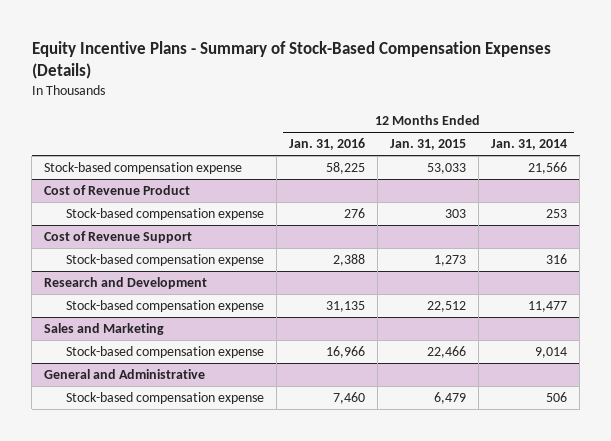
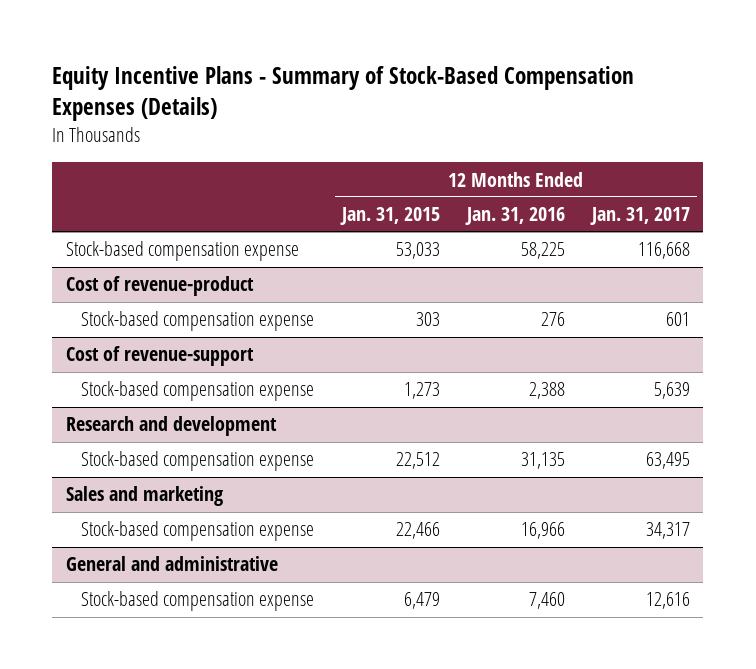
- | 12 Months Ended Jan. 31, 2016 | 12 Months Ended Jan. 31, 2015 | 12 Months Ended Jan. 31, 2014
+ | 12 Months Ended Jan. 31, 2015 | 12 Months Ended Jan. 31, 2016 | 12 Months Ended Jan. 31, 2017
- Cost of Revenue Product
+ Cost of revenue-product
- Cost of Revenue Support
+ Cost of revenue-support
- Research and Development
+ Research and development
- Sales and Marketing
+ Sales and marketing
- General and Administrative
+ General and administrative

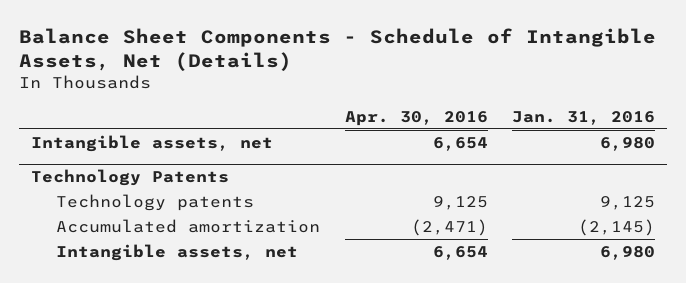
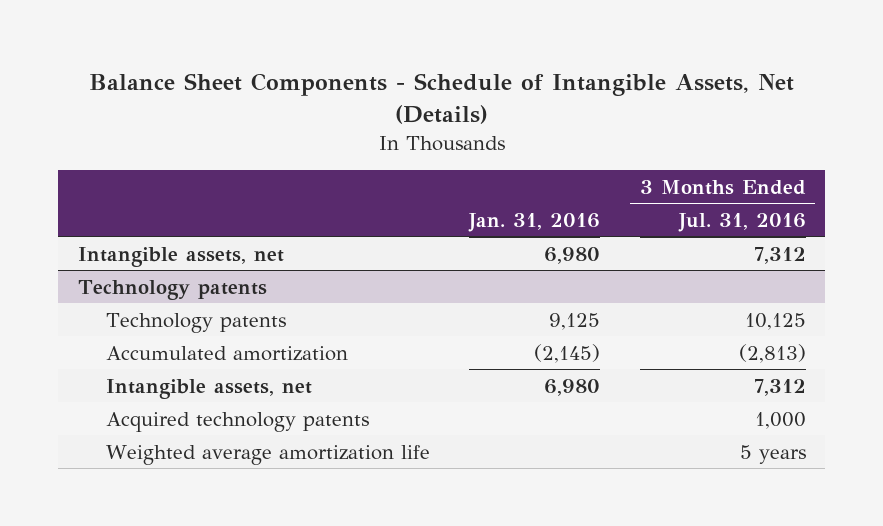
- | Apr. 30, 2016 | Jan. 31, 2016
+ | Jan. 31, 2016 | 3 Months Ended Jul. 31, 2016
- Technology Patents
+ Technology patents
+ Acquired technology patents | | 1,000
+ Weighted average amortization life | | 5 years

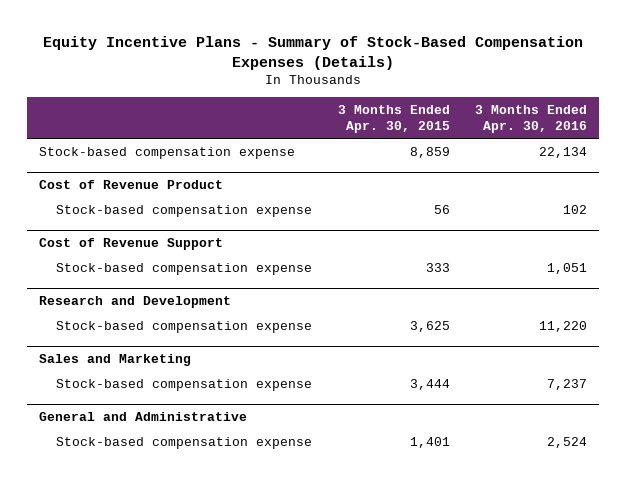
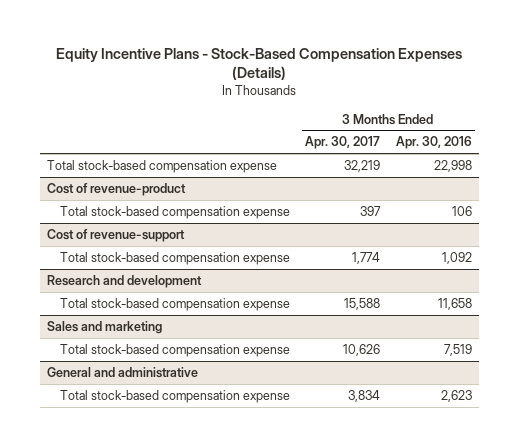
- Equity Incentive Plans - Summary of Stock-Based Compensation Expenses (Details)
+ Equity Incentive Plans - Stock-Based Compensation Expenses (Details)
- | 3 Months Ended Apr. 30, 2015 | 3 Months Ended Apr. 30, 2016
+ | 3 Months Ended Apr. 30, 2017 | 3 Months Ended Apr. 30, 2016
- Stock-based compensation expense | 8,859 | 22,134
- Cost of Revenue Product
- Stock-based compensation expense | 56 | 102
- Cost of Revenue Support
- Stock-based compensation expense | 333 | 1,051
- Research and Development
- Stock-based compensation expense | 3,625 | 11,220
- Sales and Marketing
- Stock-based compensation expense | 3,444 | 7,237
- General and Administrative
- Stock-based compensation expense | 1,401 | 2,524
+ Total stock-based compensation expense | 32,219 | 22,998
+ Cost of revenue-product
+ Total stock-based compensation expense | 397 | 106
+ Cost of revenue-support
+ Total stock-based compensation expense | 1,774 | 1,092
+ Research and development
+ Total stock-based compensation expense | 15,588 | 11,658
+ Sales and marketing
+ Total stock-based compensation expense | 10,626 | 7,519
+ General and administrative
+ Total stock-based compensation expense | 3,834 | 2,623

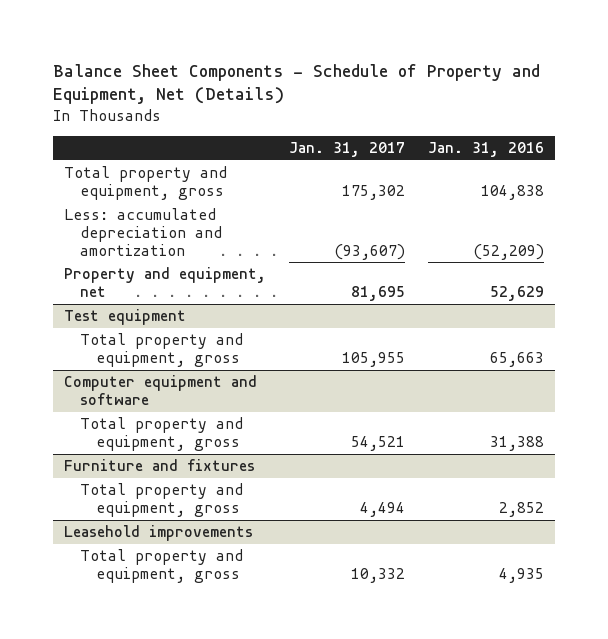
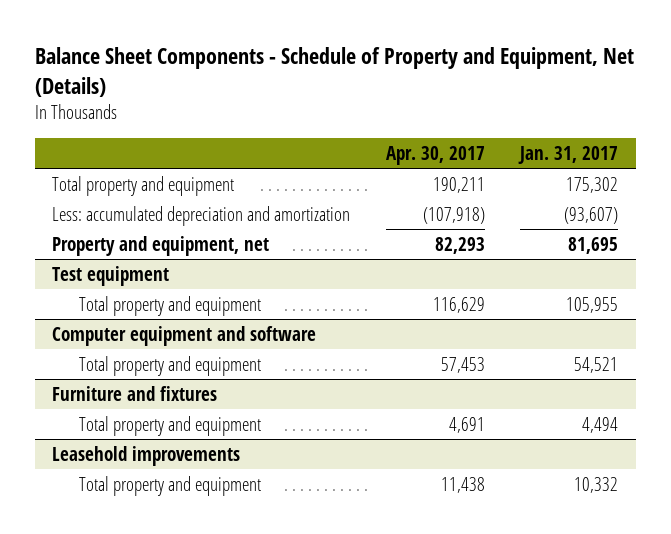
- | Jan. 31, 2017 | Jan. 31, 2016
+ | Apr. 30, 2017 | Jan. 31, 2017
- Total property and equipment, gross | 175,302 | 104,838
+ Total property and equipment | 190,211 | 175,302
@ Test equipment
- Total property and equipment, gross | 105,955 | 65,663
+ Total property and equipment | 116,629 | 105,955
@ Computer equipment and software
- Total property and equipment, gross | 54,521 | 31,388
+ Total property and equipment | 57,453 | 54,521
@ Furniture and fixtures
- Total property and equipment, gross | 4,494 | 2,852
+ Total property and equipment | 4,691 | 4,494
@ Leasehold improvements
- Total property and equipment, gross | 10,332 | 4,935
+ Total property and equipment | 11,438 | 10,332

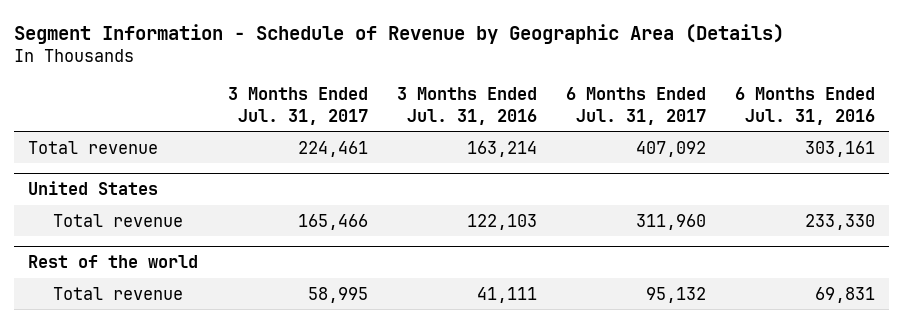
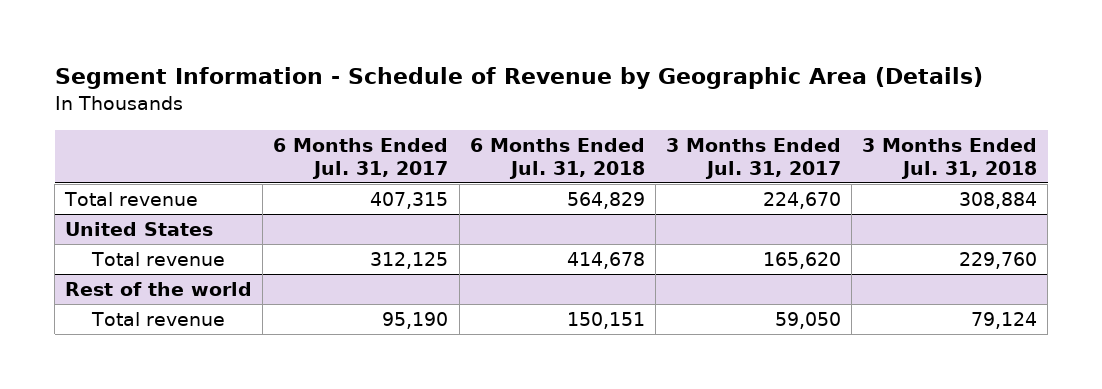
- | 3 Months Ended Jul. 31, 2017 | 3 Months Ended Jul. 31, 2016 | 6 Months Ended Jul. 31, 2017 | 6 Months Ended Jul. 31, 2016
+ | 6 Months Ended Jul. 31, 2017 | 6 Months Ended Jul. 31, 2018 | 3 Months Ended Jul. 31, 2017 | 3 Months Ended Jul. 31, 2018
- Total revenue | 224,461 | 163,214 | 407,092 | 303,161
+ Total revenue | 407,315 | 564,829 | 224,670 | 308,884
@ United States
- Total revenue | 165,466 | 122,103 | 311,960 | 233,330
+ Total revenue | 312,125 | 414,678 | 165,620 | 229,760
@ Rest of the world
- Total revenue | 58,995 | 41,111 | 95,132 | 69,831
+ Total revenue | 95,190 | 150,151 | 59,050 | 79,124

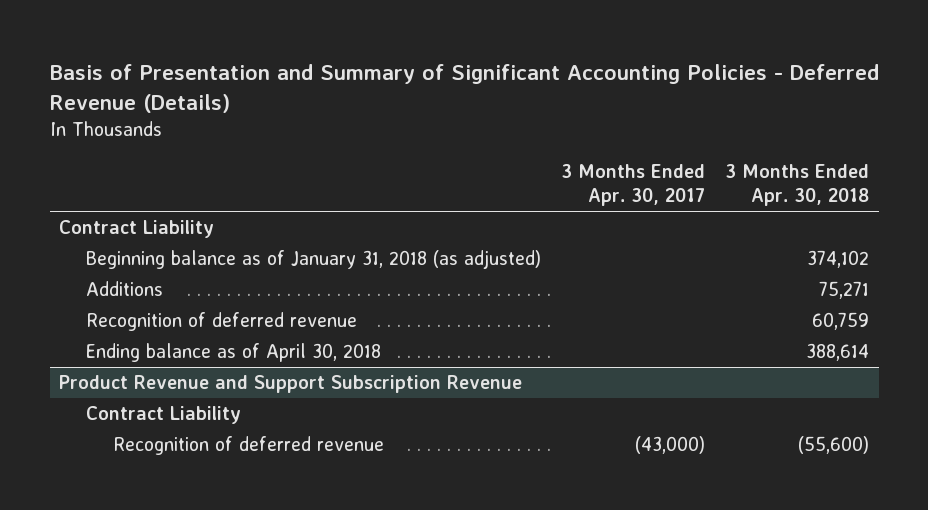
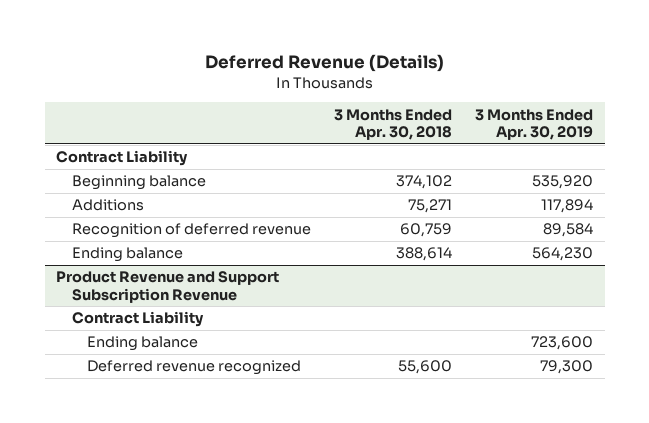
- Basis of Presentation and Summary of Significant Accounting Policies - Deferred Revenue (Details)
+ Deferred Revenue (Details)
- | 3 Months Ended Apr. 30, 2017 | 3 Months Ended Apr. 30, 2018
+ | 3 Months Ended Apr. 30, 2018 | 3 Months Ended Apr. 30, 2019
- Beginning balance as of January 31, 2018 (as adjusted) | | 374,102
+ Beginning balance | 374,102 | 535,920
- Ending balance as of April 30, 2018 | | 388,614
+ Ending balance | 388,614 | 564,230
@ Product Revenue and Support Subscription Revenue
- Recognition of deferred revenue | (43,000) | (55,600)
+ Ending balance | | 723,600
+ Deferred revenue recognized | 55,600 | 79,300

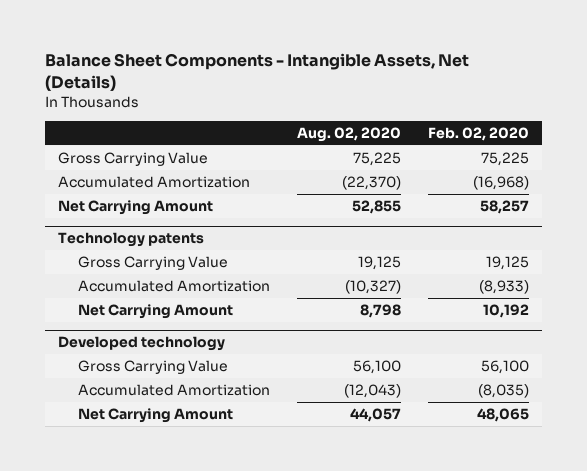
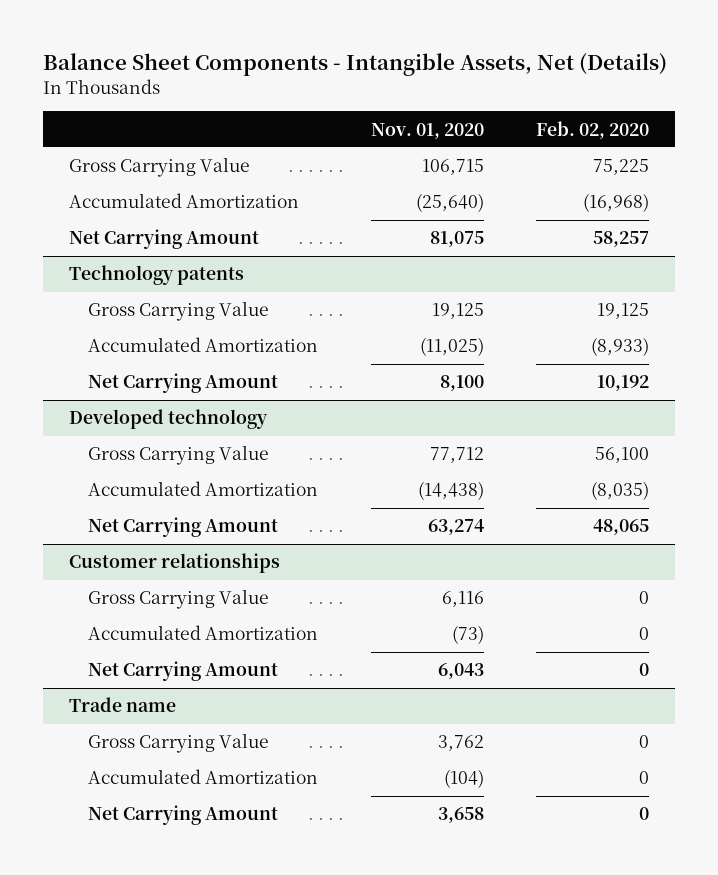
- | Aug. 02, 2020 | Feb. 02, 2020
+ | Nov. 01, 2020 | Feb. 02, 2020
+ Customer relationships
+ Gross Carrying Value | 6,116 | 0
+ Accumulated Amortization | (73) | 0
+ Net Carrying Amount | 6,043 | 0
+ Trade name
+ Gross Carrying Value | 3,762 | 0
+ Accumulated Amortization | (104) | 0
+ Net Carrying Amount | 3,658 | 0

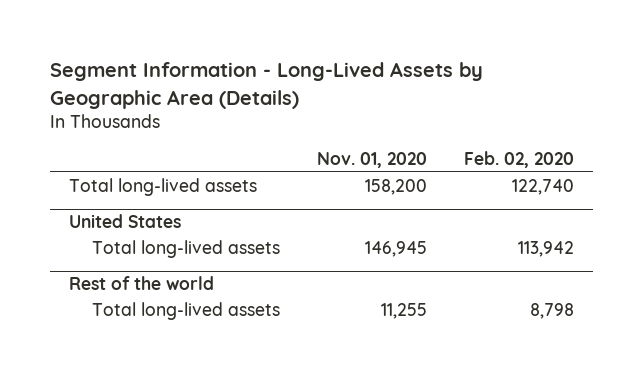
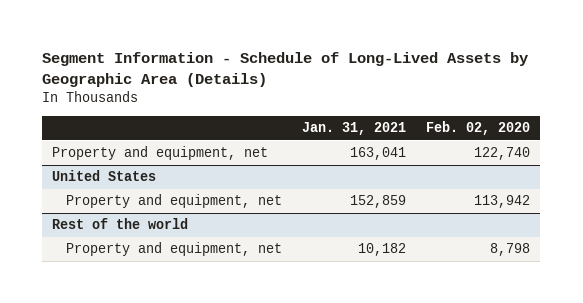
- Segment Information - Long-Lived Assets by Geographic Area (Details)
+ Segment Information - Schedule of Long-Lived Assets by Geographic Area (Details)
- | Nov. 01, 2020 | Feb. 02, 2020
+ | Jan. 31, 2021 | Feb. 02, 2020
- Total long-lived assets | 158,200 | 122,740
+ Property and equipment, net | 163,041 | 122,740
@ United States
- Total long-lived assets | 146,945 | 113,942
+ Property and equipment, net | 152,859 | 113,942
@ Rest of the world
- Total long-lived assets | 11,255 | 8,798
+ Property and equipment, net | 10,182 | 8,798

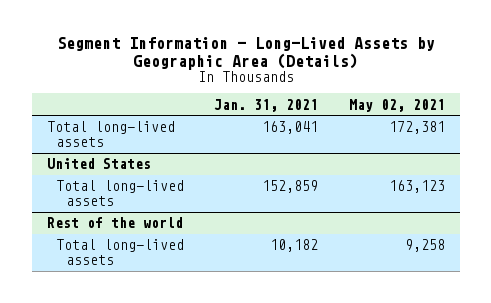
- Segment Information - Schedule of Long-Lived Assets by Geographic Area (Details)
+ Segment Information - Long-Lived Assets by Geographic Area (Details)
- | Jan. 31, 2021 | Feb. 02, 2020
+ | Jan. 31, 2021 | May 02, 2021
- Property and equipment, net | 163,041 | 122,740
+ Total long-lived assets | 163,041 | 172,381
@ United States
- Property and equipment, net | 152,859 | 113,942
+ Total long-lived assets | 152,859 | 163,123
@ Rest of the world
- Property and equipment, net | 10,182 | 8,798
+ Total long-lived assets | 10,182 | 9,258

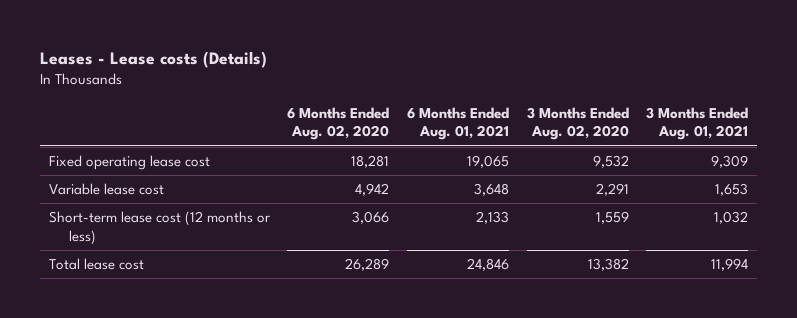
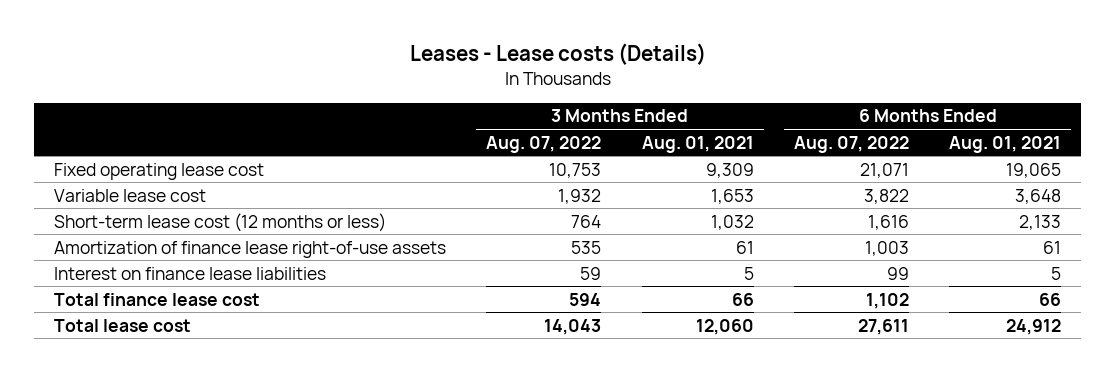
- | 6 Months Ended Aug. 02, 2020 | 6 Months Ended Aug. 01, 2021 | 3 Months Ended Aug. 02, 2020 | 3 Months Ended Aug. 01, 2021
+ | 3 Months Ended Aug. 07, 2022 | 3 Months Ended Aug. 01, 2021 | 6 Months Ended Aug. 07, 2022 | 6 Months Ended Aug. 01, 2021
- Total lease cost | 26,289 | 24,846 | 13,382 | 11,994
+ Amortization of finance lease right-of-use assets | 535 | 61 | 1,003 | 61
+ Interest on finance lease liabilities | 59 | 5 | 99 | 5
+ Total finance lease cost | 594 | 66 | 1,102 | 66
+ Total lease cost | 14,043 | 12,060 | 27,611 | 24,912

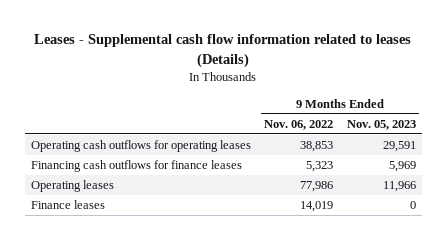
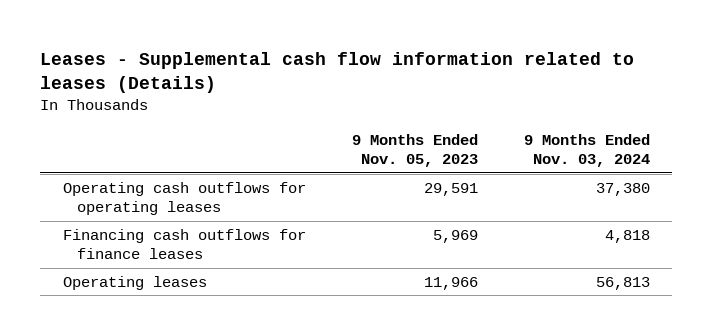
- | 9 Months Ended Nov. 06, 2022 | 9 Months Ended Nov. 05, 2023
+ | 9 Months Ended Nov. 05, 2023 | 9 Months Ended Nov. 03, 2024
- Finance leases | 14,019 | 0

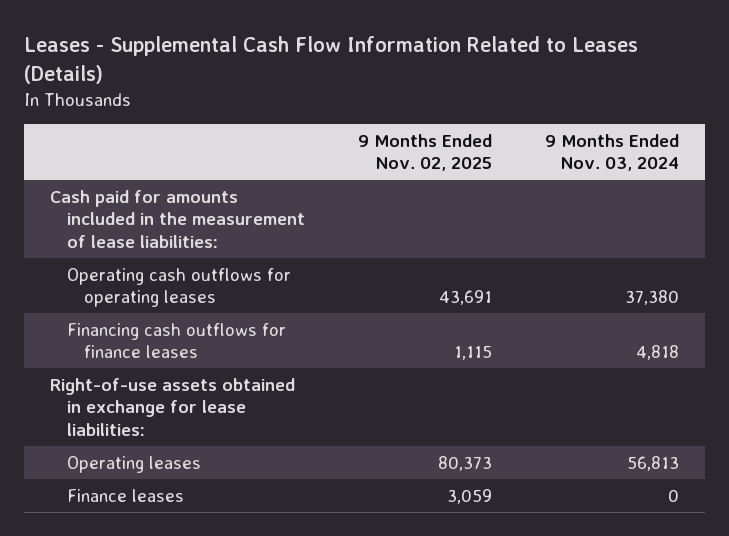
- Leases - Supplemental cash flow information related to leases (Details)
+ Leases - Supplemental Cash Flow Information Related to Leases (Details)
- | 9 Months Ended Nov. 05, 2023 | 9 Months Ended Nov. 03, 2024
+ | 9 Months Ended Nov. 02, 2025 | 9 Months Ended Nov. 03, 2024
+ Cash paid for amounts included in the measurement of lease liabilities:
+ Right-of-use assets obtained in exchange for lease liabilities:
+ Finance leases | 3,059 | 0

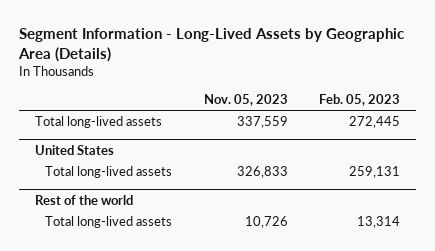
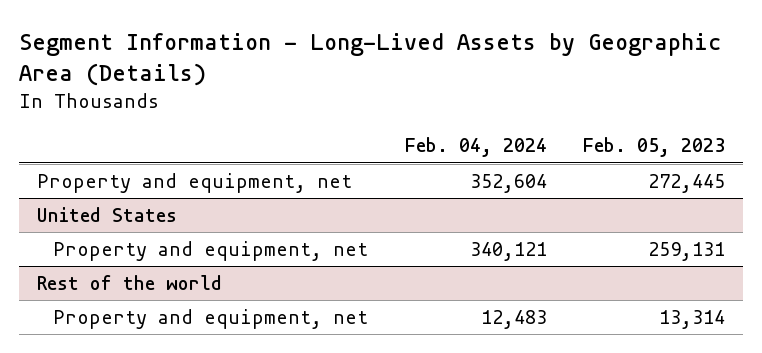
- | Nov. 05, 2023 | Feb. 05, 2023
+ | Feb. 04, 2024 | Feb. 05, 2023
- Total long-lived assets | 337,559 | 272,445
+ Property and equipment, net | 352,604 | 272,445
@ United States
- Total long-lived assets | 326,833 | 259,131
+ Property and equipment, net | 340,121 | 259,131
@ Rest of the world
- Total long-lived assets | 10,726 | 13,314
+ Property and equipment, net | 12,483 | 13,314

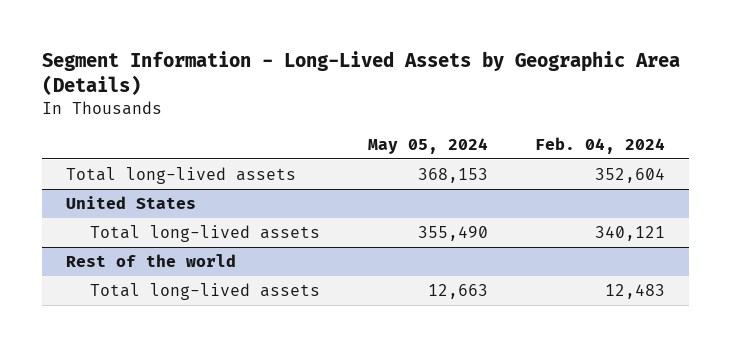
- | Feb. 04, 2024 | Feb. 05, 2023
+ | May 05, 2024 | Feb. 04, 2024
- Property and equipment, net | 352,604 | 272,445
+ Total long-lived assets | 368,153 | 352,604
@ United States
- Property and equipment, net | 340,121 | 259,131
+ Total long-lived assets | 355,490 | 340,121
@ Rest of the world
- Property and equipment, net | 12,483 | 13,314
+ Total long-lived assets | 12,663 | 12,483

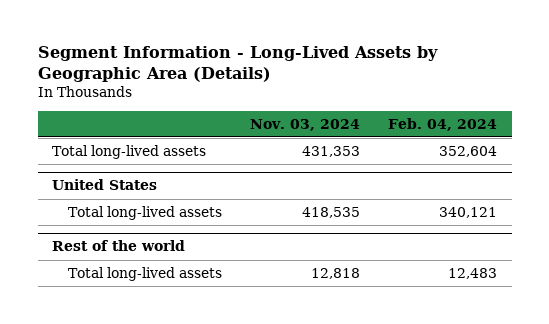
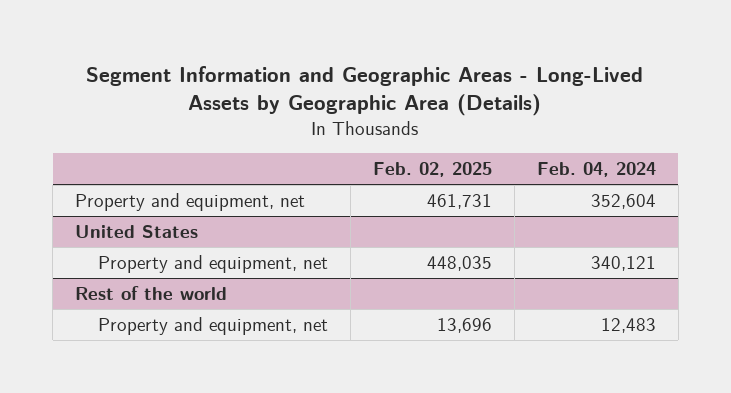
- Segment Information - Long-Lived Assets by Geographic Area (Details)
+ Segment Information and Geographic Areas - Long-Lived Assets by Geographic Area (Details)
- | Nov. 03, 2024 | Feb. 04, 2024
+ | Feb. 02, 2025 | Feb. 04, 2024
- Total long-lived assets | 431,353 | 352,604
+ Property and equipment, net | 461,731 | 352,604
@ United States
- Total long-lived assets | 418,535 | 340,121
+ Property and equipment, net | 448,035 | 340,121
@ Rest of the world
- Total long-lived assets | 12,818 | 12,483
+ Property and equipment, net | 13,696 | 12,483

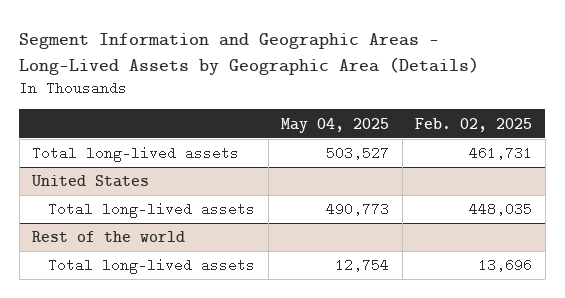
- | Feb. 02, 2025 | Feb. 04, 2024
+ | May 04, 2025 | Feb. 02, 2025
- Property and equipment, net | 461,731 | 352,604
+ Total long-lived assets | 503,527 | 461,731
@ United States
- Property and equipment, net | 448,035 | 340,121
+ Total long-lived assets | 490,773 | 448,035
@ Rest of the world
- Property and equipment, net | 13,696 | 12,483
+ Total long-lived assets | 12,754 | 13,696

